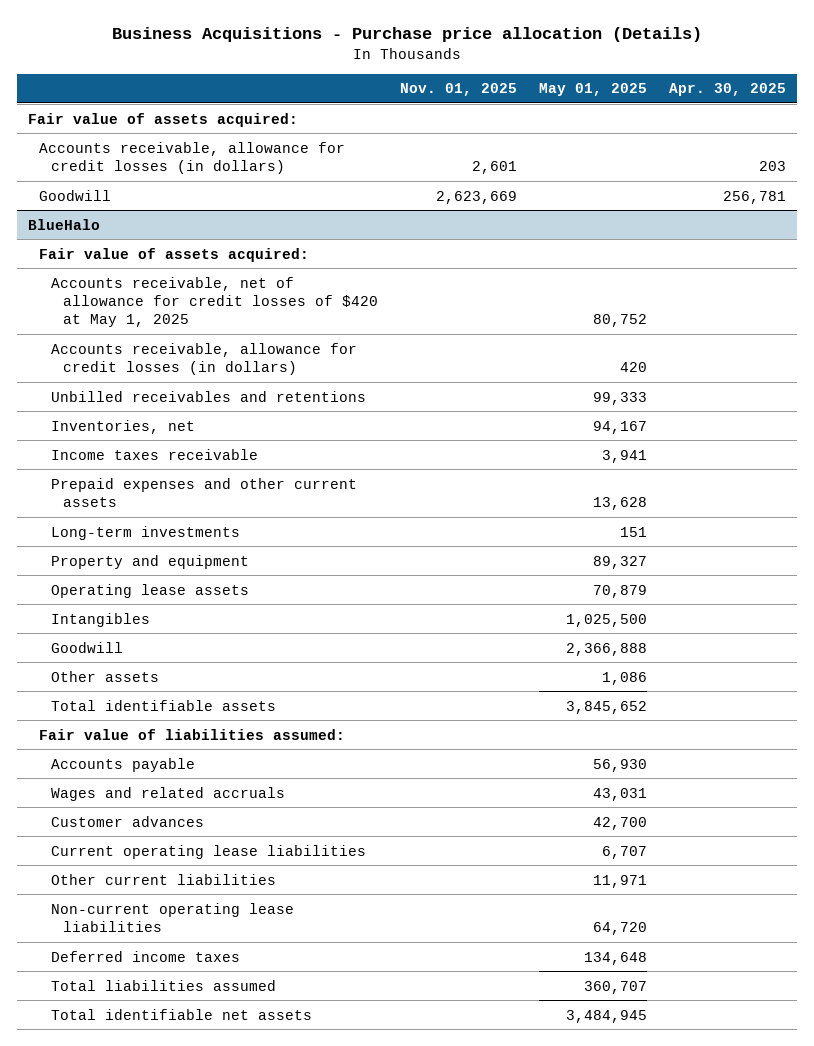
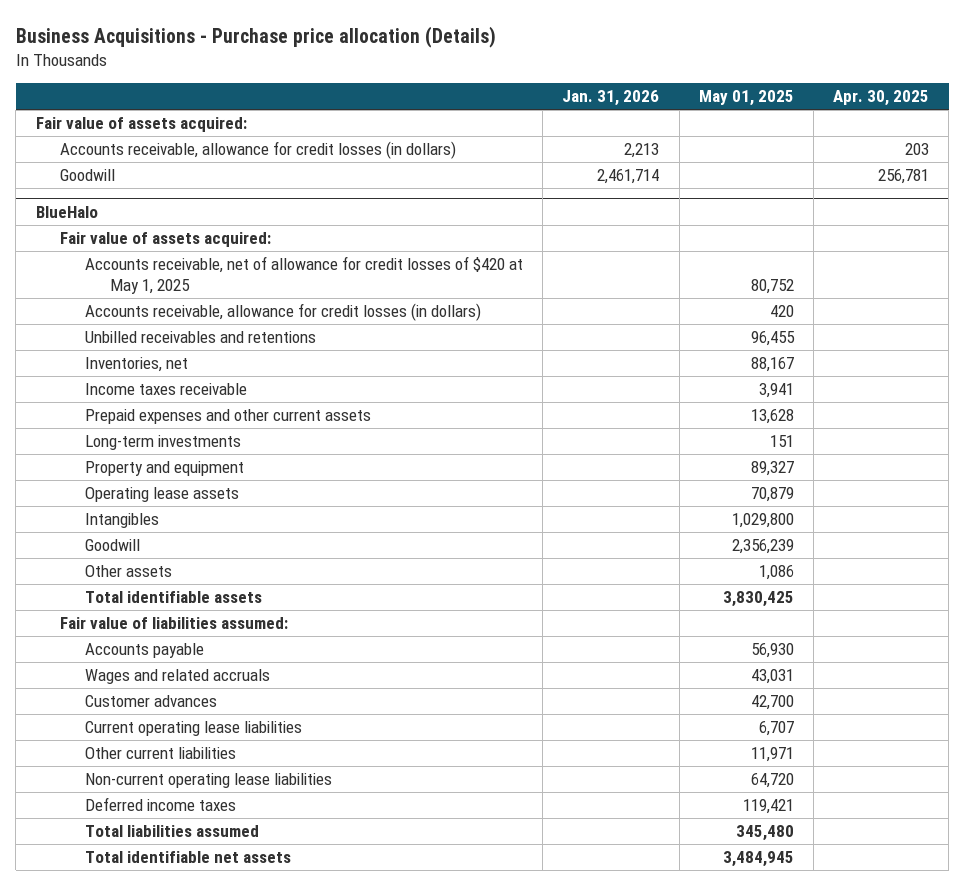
- | Nov. 01, 2025 | May 01, 2025 | Apr. 30, 2025
+ | Jan. 31, 2026 | May 01, 2025 | Apr. 30, 2025
@ BlueHalo
- Unbilled receivables and retentions | | 99,333 |
- Inventories, net | | 94,167 |
+ Unbilled receivables and retentions | | 96,455 |
+ Inventories, net | | 88,167 |
- Intangibles | | 1,025,500 |
- Goodwill | | 2,366,888 |
+ Intangibles | | 1,029,800 |
+ Goodwill | | 2,356,239 |
- Total identifiable assets | | 3,845,652 |
+ Total identifiable assets | | 3,830,425 |
- Deferred income taxes | | 134,648 |
- Total liabilities assumed | | 360,707 |
+ Deferred income taxes | | 119,421 |
+ Total liabilities assumed | | 345,480 |

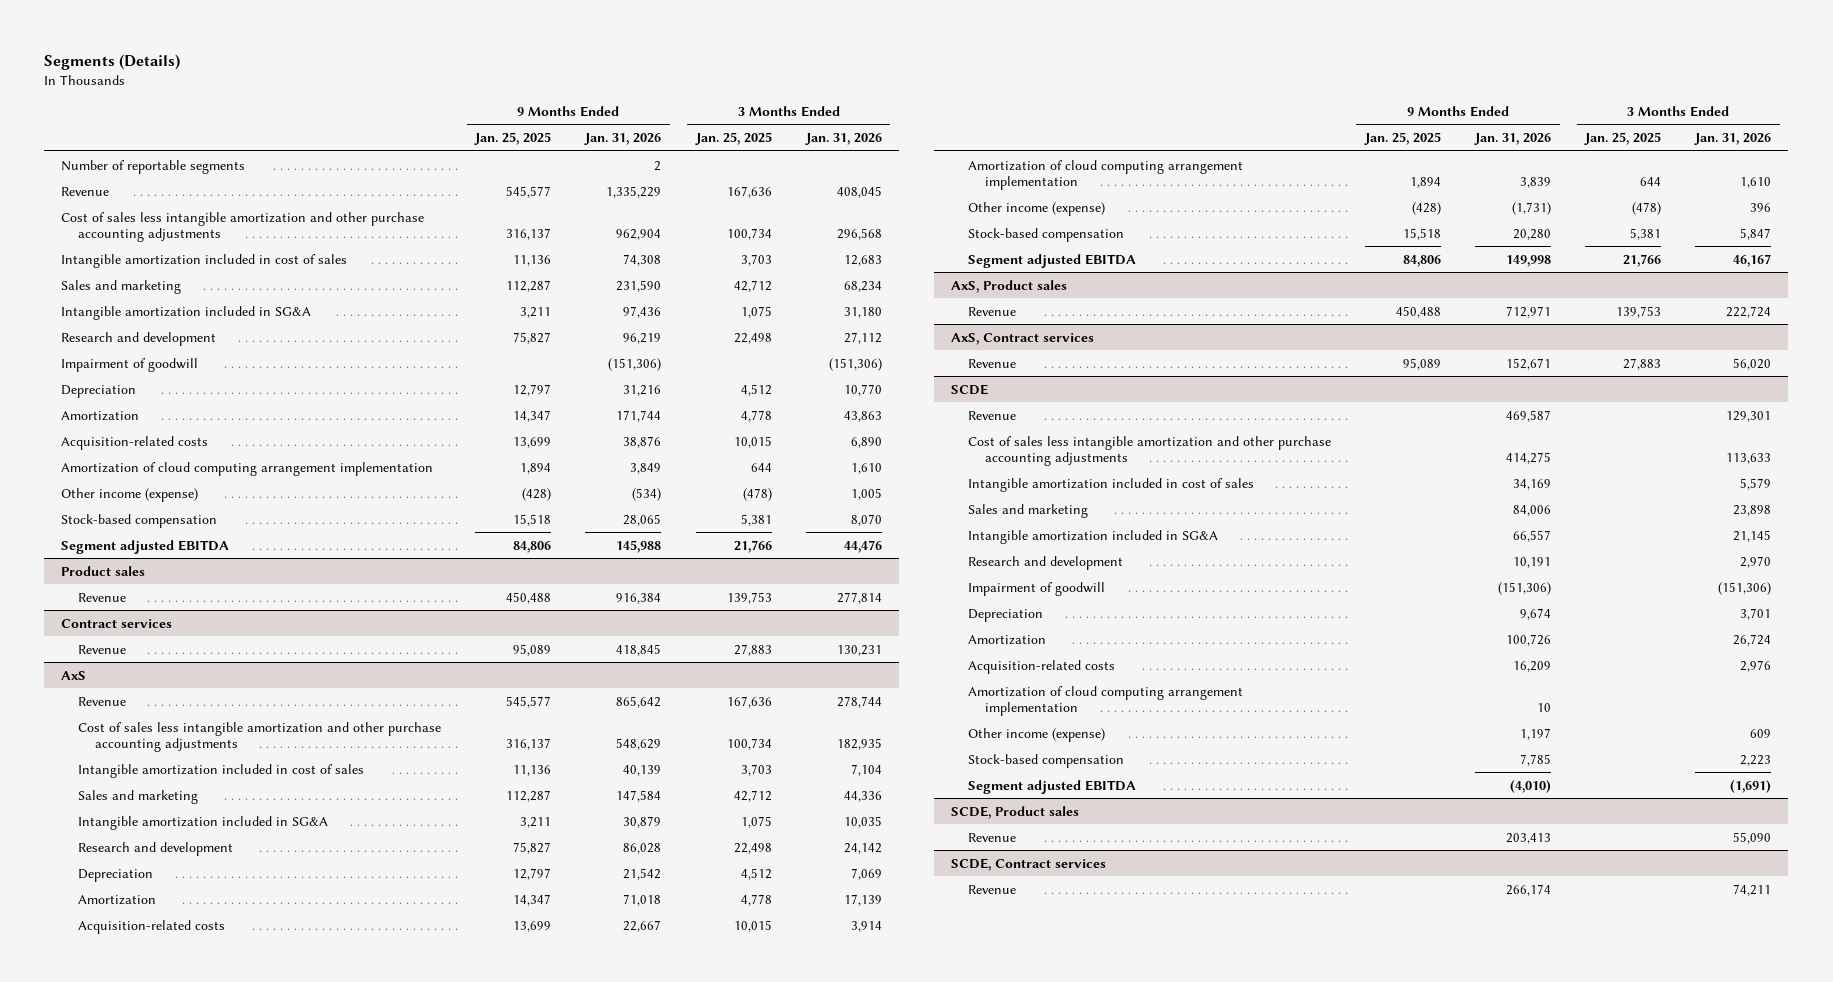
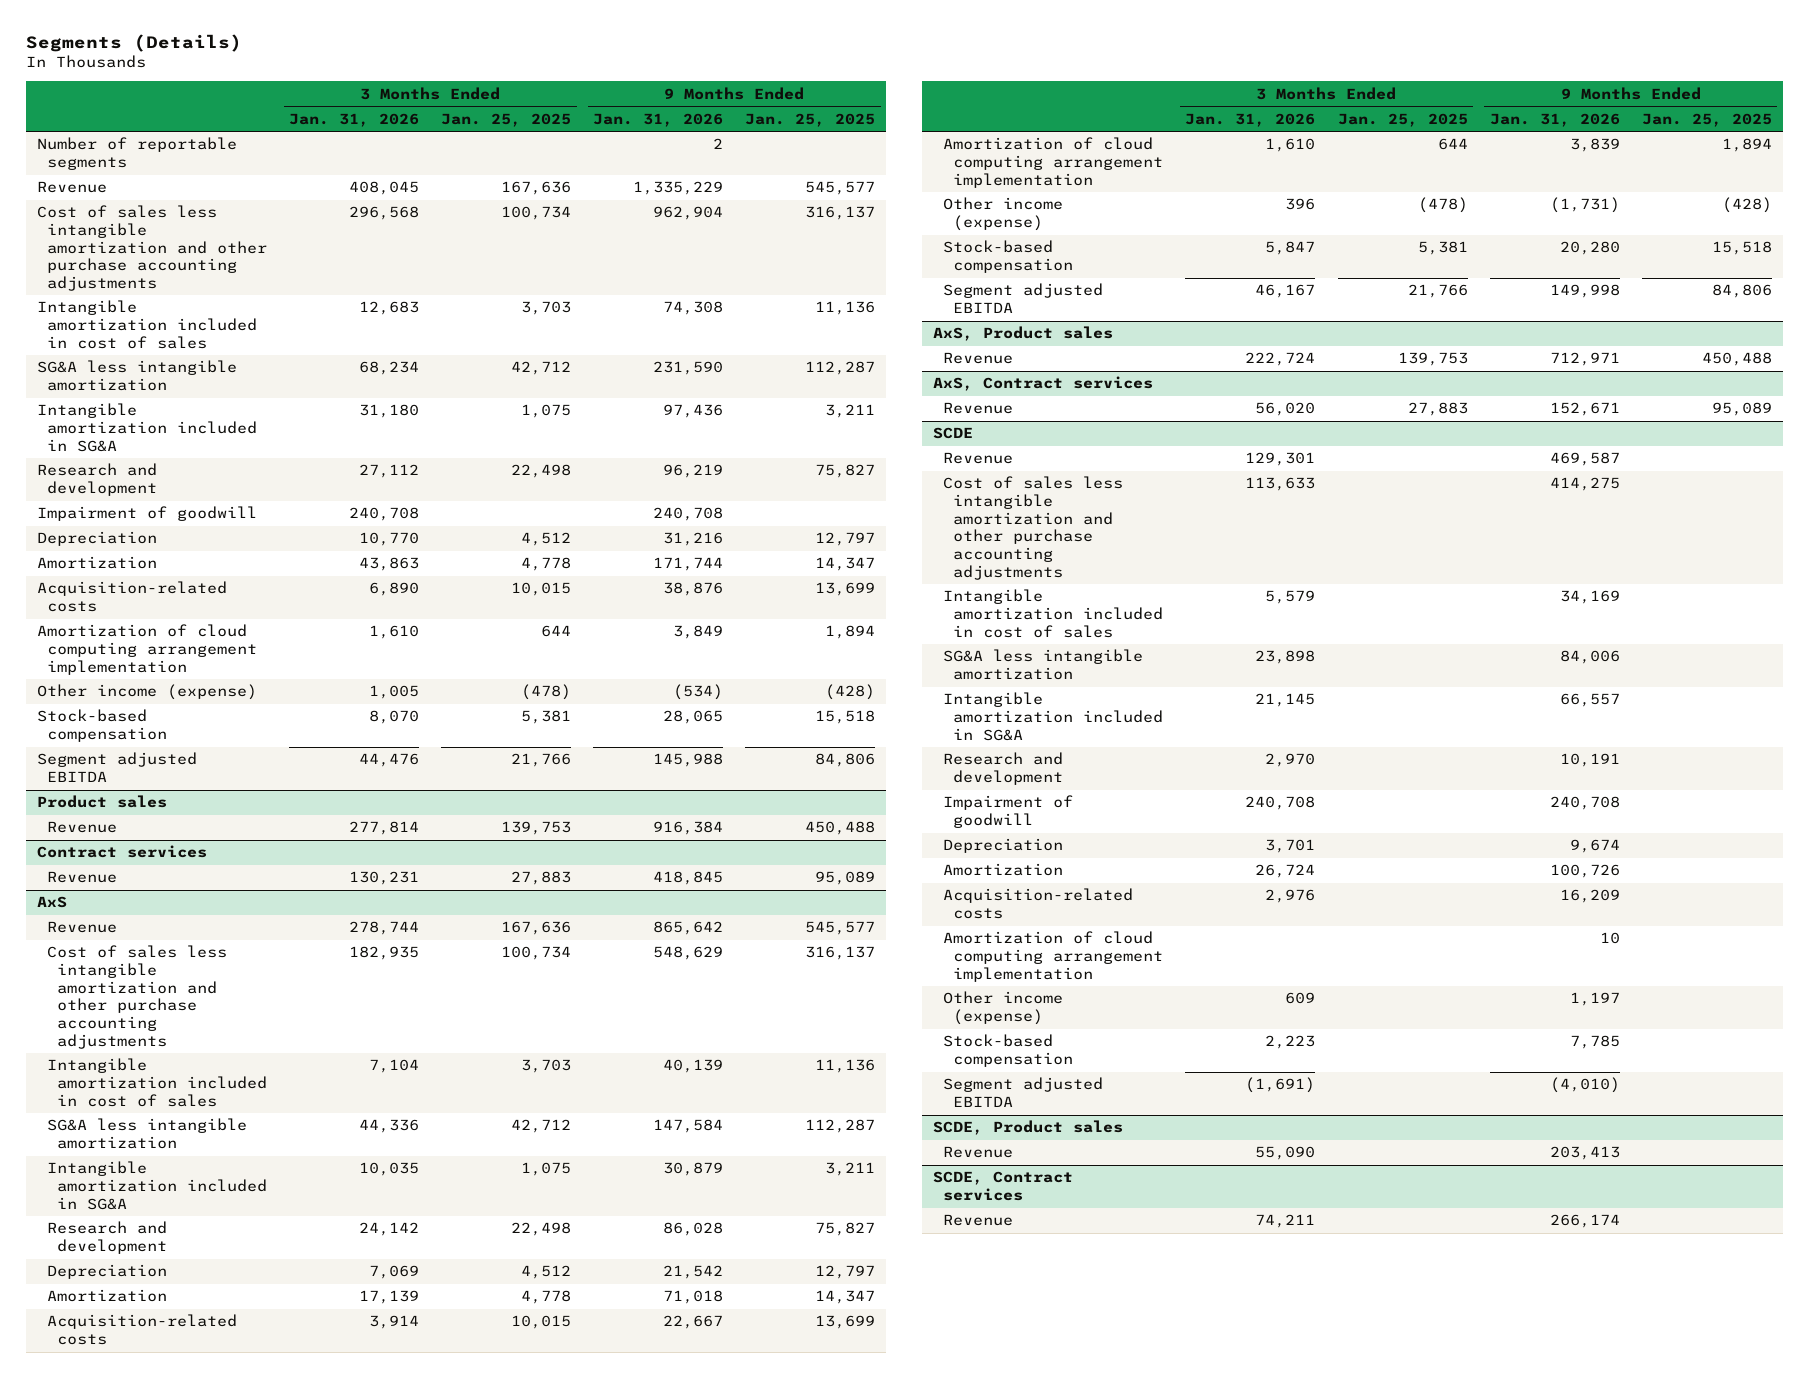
- | 9 Months Ended Jan. 25, 2025 | 9 Months Ended Jan. 31, 2026 | 3 Months Ended Jan. 25, 2025 | 3 Months Ended Jan. 31, 2026
+ | 3 Months Ended Jan. 31, 2026 | 3 Months Ended Jan. 25, 2025 | 9 Months Ended Jan. 31, 2026 | 9 Months Ended Jan. 25, 2025
- Sales and marketing | 112,287 | 231,590 | 42,712 | 68,234
+ SG&A less intangible amortization | 68,234 | 42,712 | 231,590 | 112,287
- Impairment of goodwill | | (151,306) | | (151,306)
+ Impairment of goodwill | 240,708 | | 240,708 |
@ AxS
- Sales and marketing | 112,287 | 147,584 | 42,712 | 44,336
+ SG&A less intangible amortization | 44,336 | 42,712 | 147,584 | 112,287
@ SCDE
- Sales and marketing | | 84,006 | | 23,898
+ SG&A less intangible amortization | 23,898 | | 84,006 |
- Impairment of goodwill | | (151,306) | | (151,306)
+ Impairment of goodwill | 240,708 | | 240,708 |

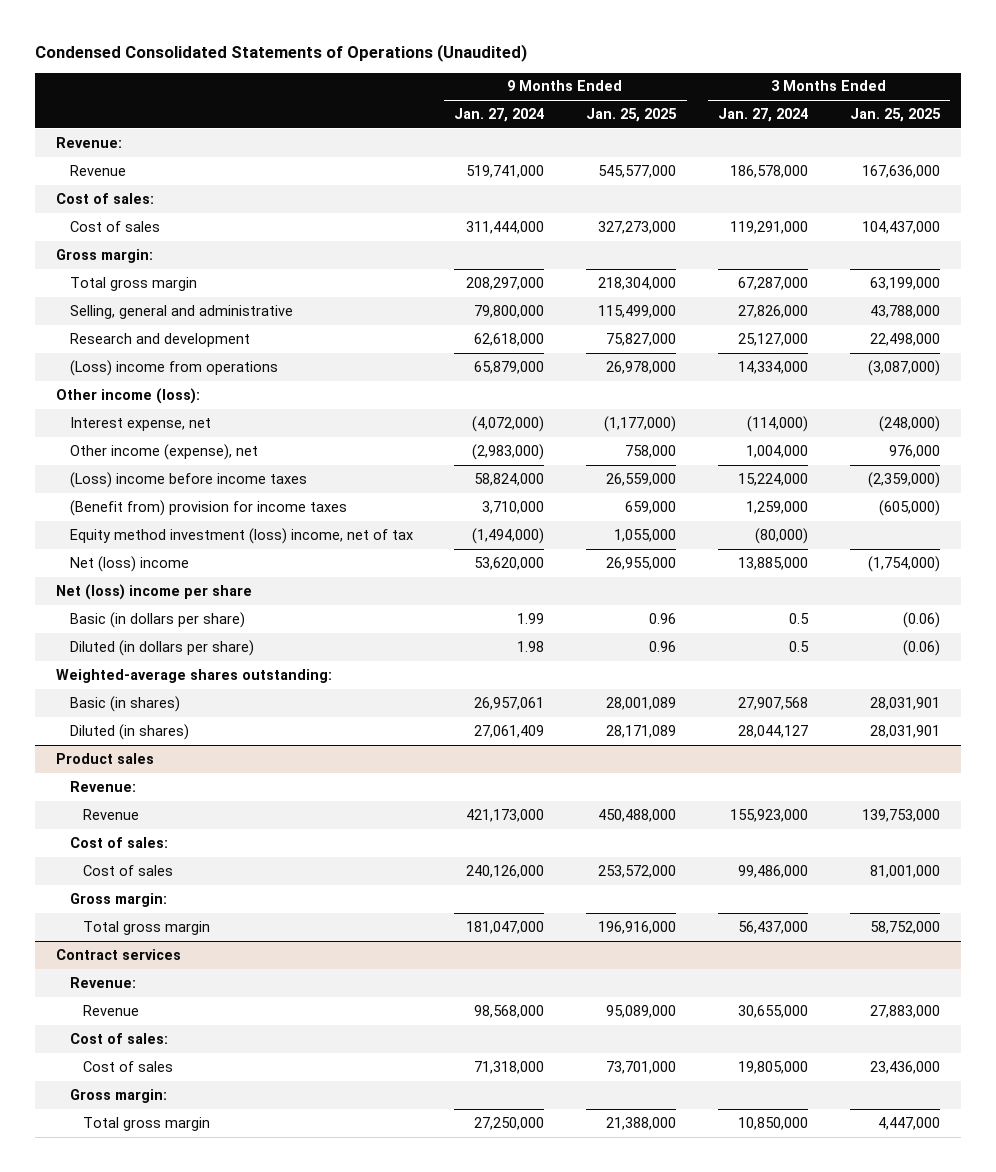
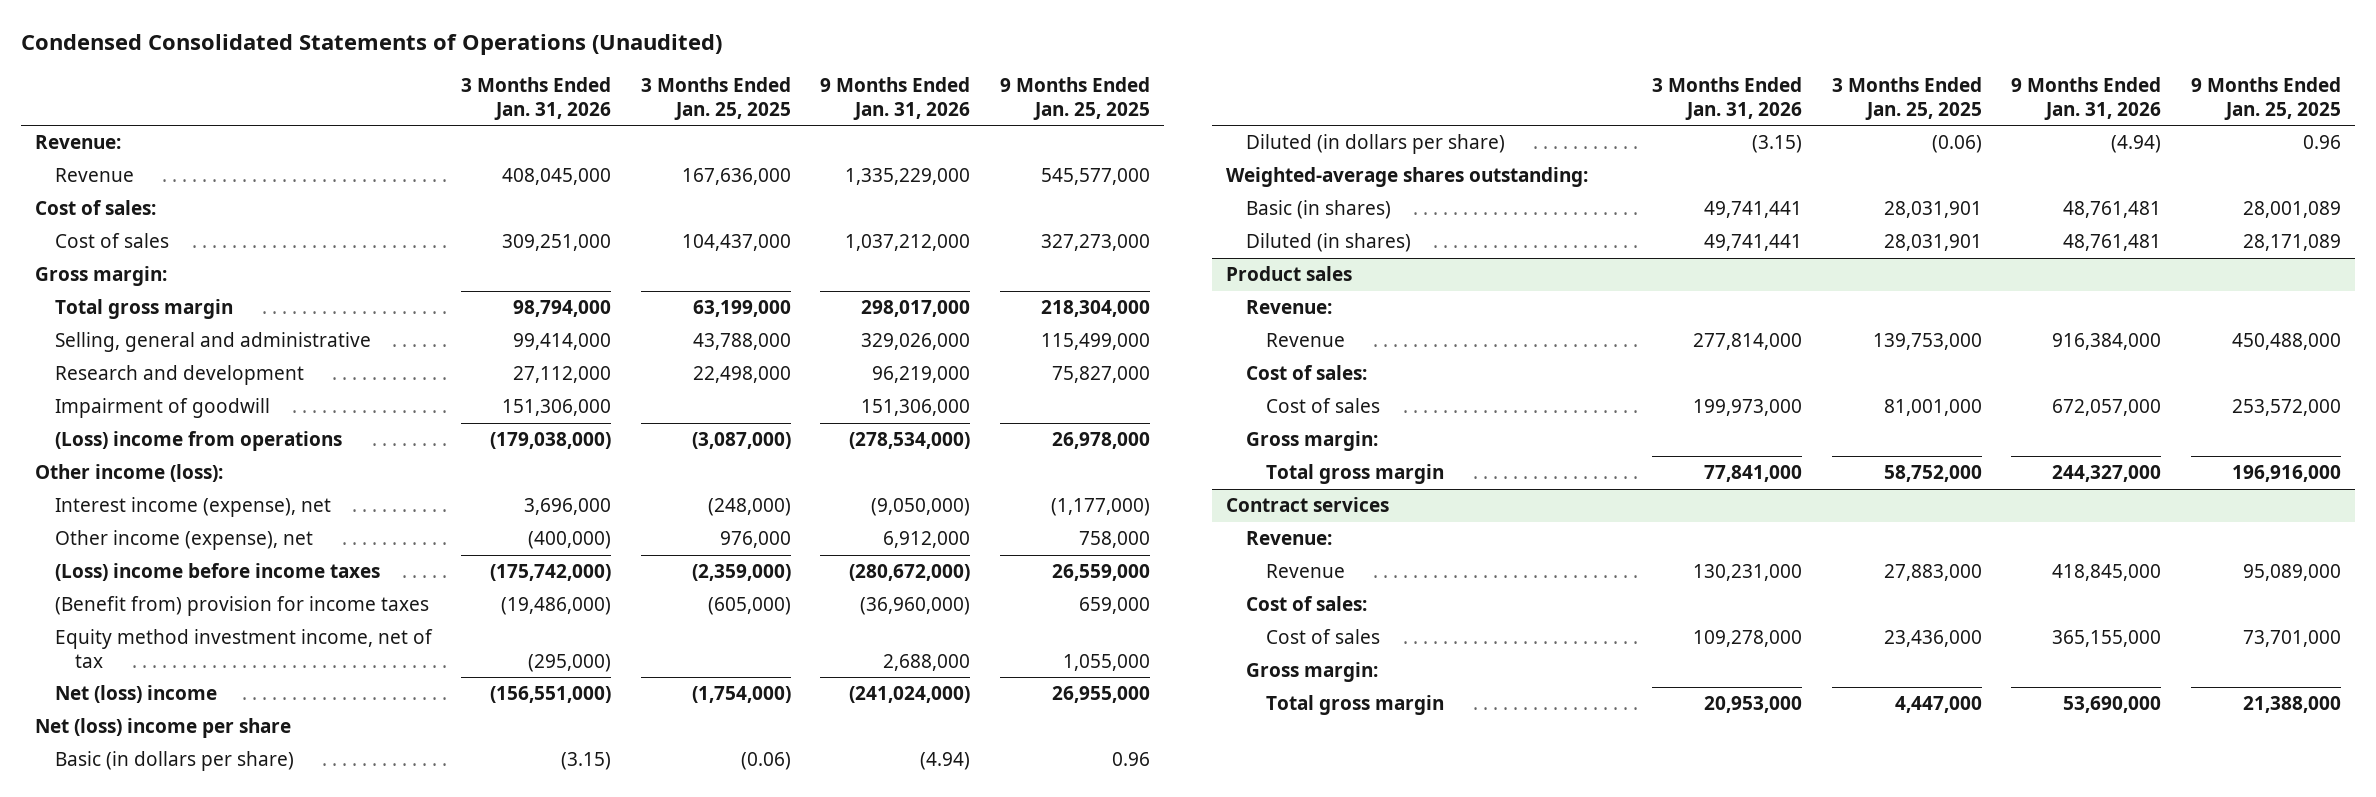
- | 9 Months Ended Jan. 27, 2024 | 9 Months Ended Jan. 25, 2025 | 3 Months Ended Jan. 27, 2024 | 3 Months Ended Jan. 25, 2025
+ | 3 Months Ended Jan. 31, 2026 | 3 Months Ended Jan. 25, 2025 | 9 Months Ended Jan. 31, 2026 | 9 Months Ended Jan. 25, 2025
+ Impairment of goodwill | 151,306,000 | | 151,306,000 |
- Interest expense, net | (4,072,000) | (1,177,000) | (114,000) | (248,000)
+ Interest income (expense), net | 3,696,000 | (248,000) | (9,050,000) | (1,177,000)
- Equity method investment (loss) income, net of tax | (1,494,000) | 1,055,000 | (80,000) |
+ Equity method investment income, net of tax | (295,000) | | 2,688,000 | 1,055,000

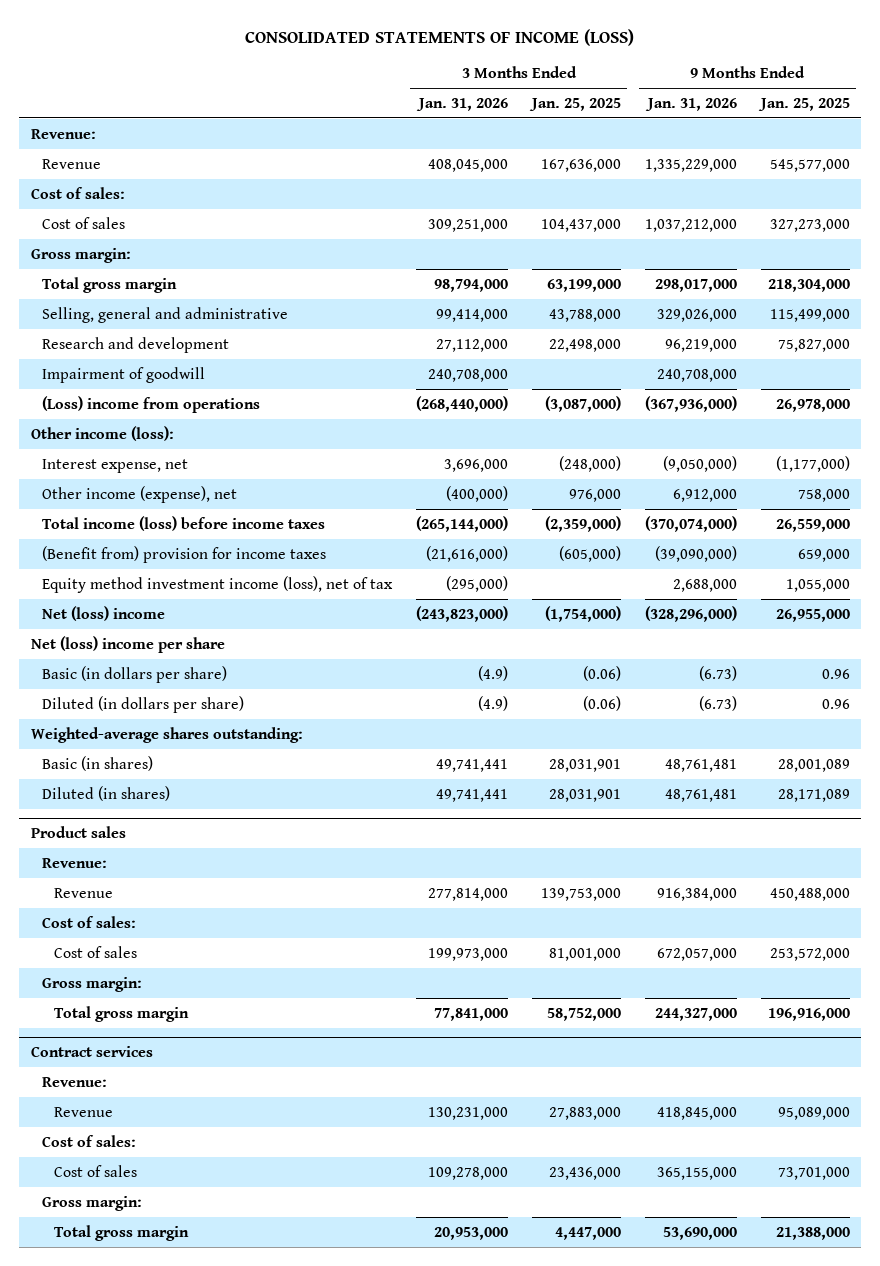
- Condensed Consolidated Statements of Operations (Unaudited)
+ CONSOLIDATED STATEMENTS OF INCOME (LOSS)
- Impairment of goodwill | 151,306,000 | | 151,306,000 |
- (Loss) income from operations | (179,038,000) | (3,087,000) | (278,534,000) | 26,978,000
+ Impairment of goodwill | 240,708,000 | | 240,708,000 |
+ (Loss) income from operations | (268,440,000) | (3,087,000) | (367,936,000) | 26,978,000
- Interest income (expense), net | 3,696,000 | (248,000) | (9,050,000) | (1,177,000)
+ Interest expense, net | 3,696,000 | (248,000) | (9,050,000) | (1,177,000)
- (Loss) income before income taxes | (175,742,000) | (2,359,000) | (280,672,000) | 26,559,000
- (Benefit from) provision for income taxes | (19,486,000) | (605,000) | (36,960,000) | 659,000
- Equity method investment income, net of tax | (295,000) | | 2,688,000 | 1,055,000
- Net (loss) income | (156,551,000) | (1,754,000) | (241,024,000) | 26,955,000
+ Total income (loss) before income taxes | (265,144,000) | (2,359,000) | (370,074,000) | 26,559,000
+ (Benefit from) provision for income taxes | (21,616,000) | (605,000) | (39,090,000) | 659,000
+ Equity method investment income (loss), net of tax | (295,000) | | 2,688,000 | 1,055,000
+ Net (loss) income | (243,823,000) | (1,754,000) | (328,296,000) | 26,955,000
- Basic (in dollars per share) | (3.15) | (0.06) | (4.94) | 0.96
- Diluted (in dollars per share) | (3.15) | (0.06) | (4.94) | 0.96
+ Basic (in dollars per share) | (4.9) | (0.06) | (6.73) | 0.96
+ Diluted (in dollars per share) | (4.9) | (0.06) | (6.73) | 0.96

